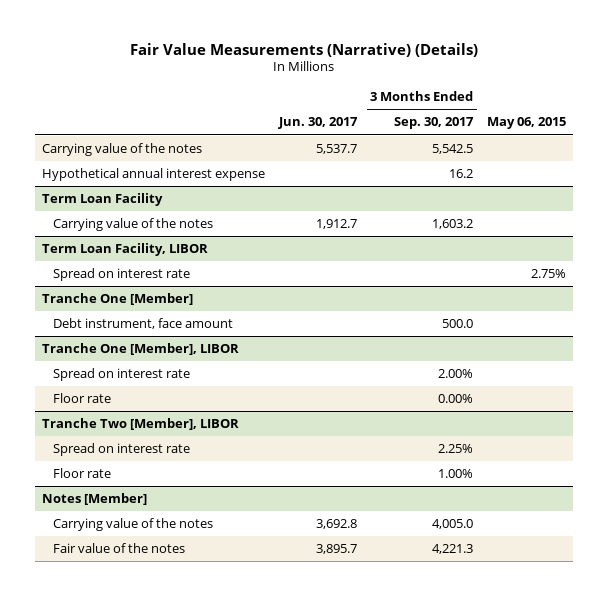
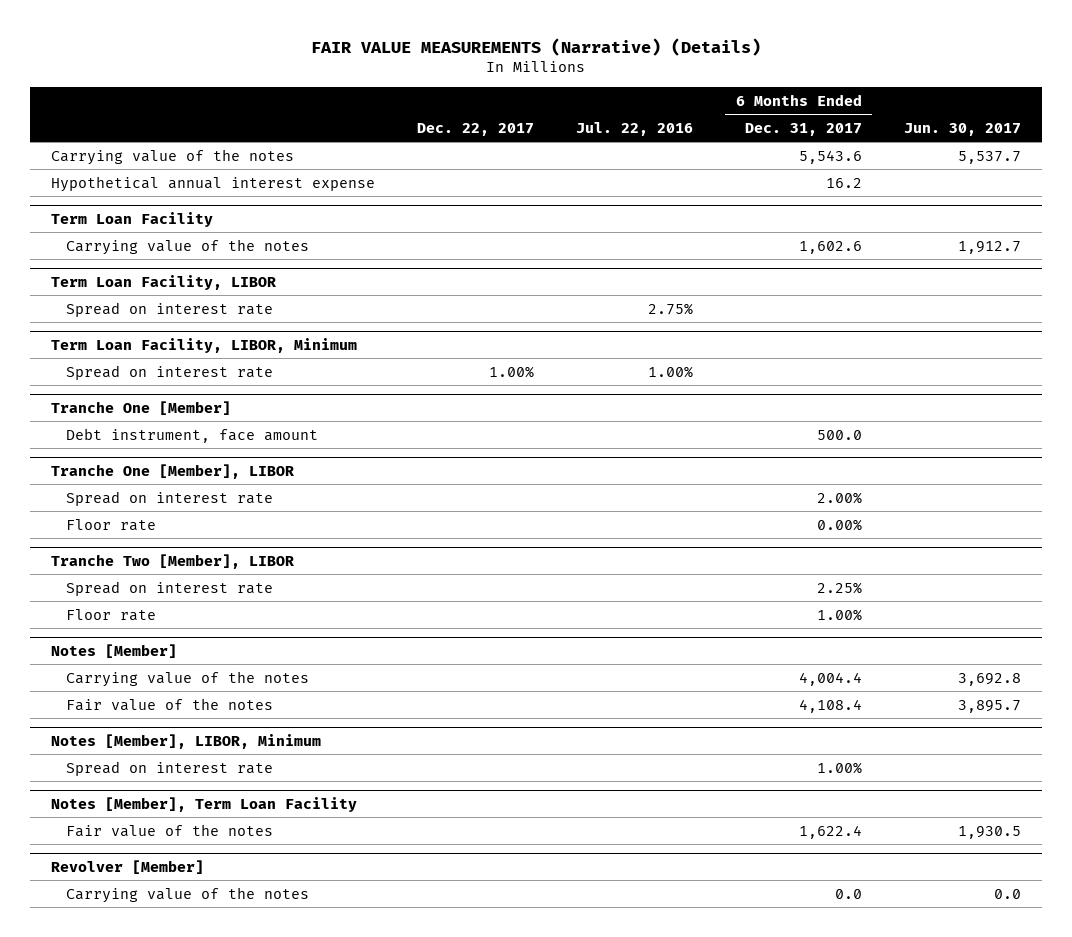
- Fair Value Measurements (Narrative) (Details)
+ FAIR VALUE MEASUREMENTS (Narrative) (Details)
- | Jun. 30, 2017 | 3 Months Ended Sep. 30, 2017 | May 06, 2015
+ | Dec. 22, 2017 | Jul. 22, 2016 | 6 Months Ended Dec. 31, 2017 | Jun. 30, 2017
+ Term Loan Facility, LIBOR, Minimum
+ Spread on interest rate | 1.00% | 1.00% | |
+ Notes [Member], LIBOR, Minimum
+ Spread on interest rate | | | 1.00% |
+ Notes [Member], Term Loan Facility
+ Fair value of the notes | | | 1,622.4 | 1,930.5
+ Revolver [Member]
+ Carrying value of the notes | | | 0.0 | 0.0

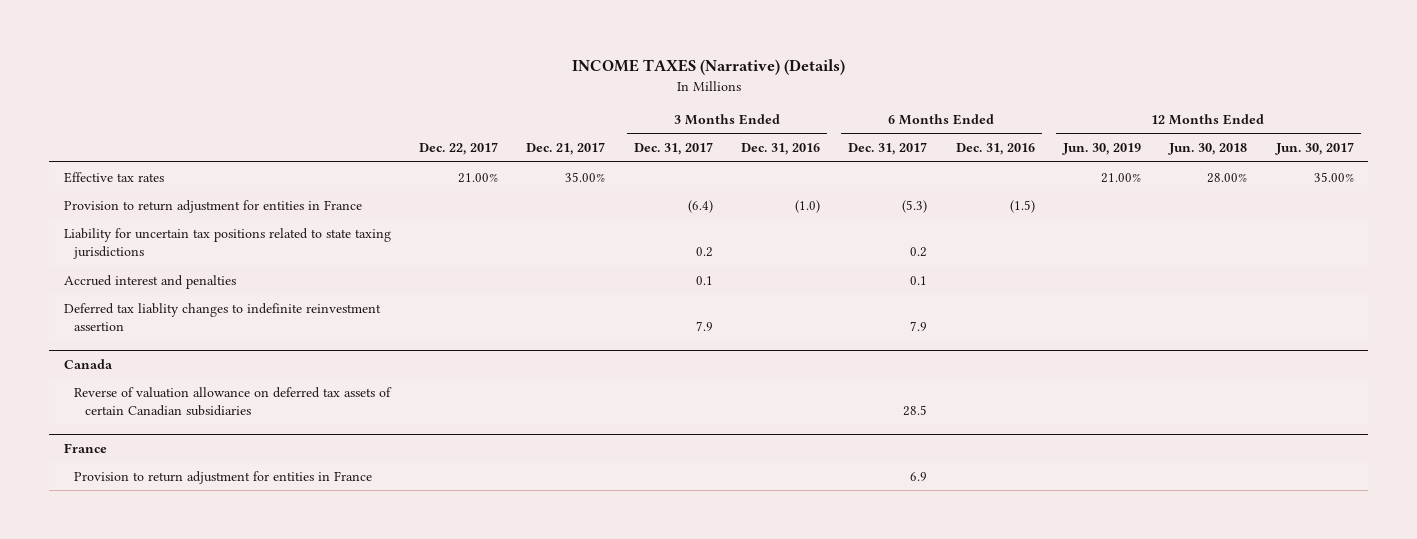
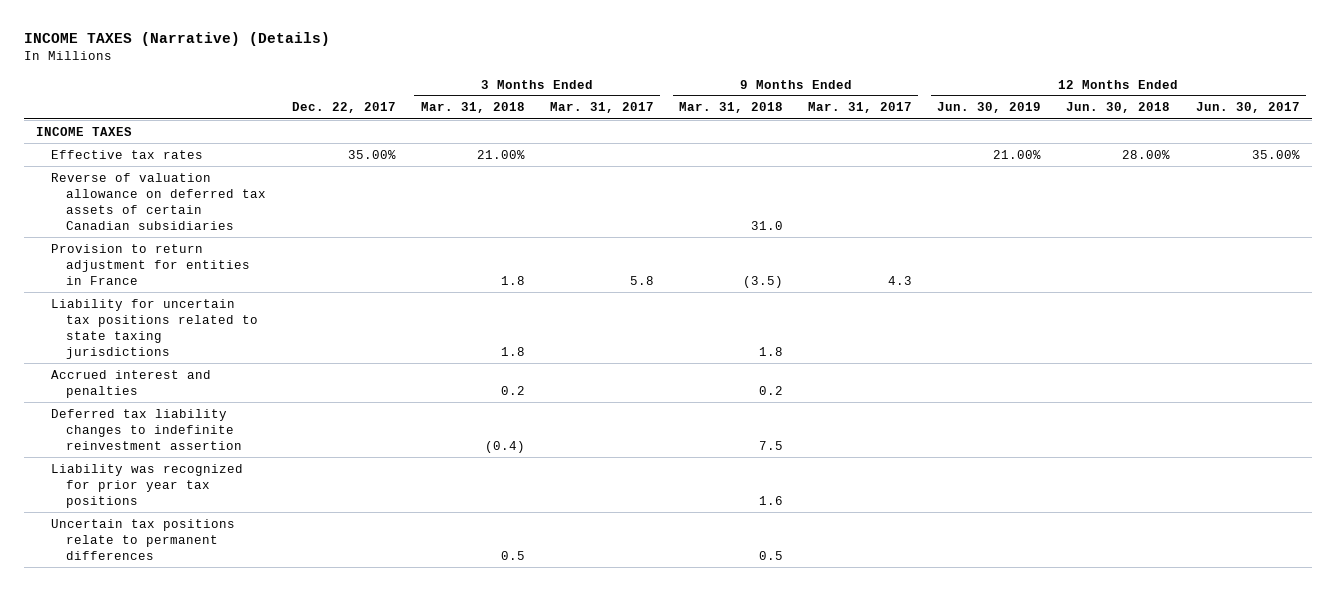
- | Dec. 22, 2017 | Dec. 21, 2017 | 3 Months Ended Dec. 31, 2017 | 3 Months Ended Dec. 31, 2016 | 6 Months Ended Dec. 31, 2017 | 6 Months Ended Dec. 31, 2016 | 12 Months Ended Jun. 30, 2019 | 12 Months Ended Jun. 30, 2018 | 12 Months Ended Jun. 30, 2017
+ | Dec. 22, 2017 | 3 Months Ended Mar. 31, 2018 | 3 Months Ended Mar. 31, 2017 | 9 Months Ended Mar. 31, 2018 | 9 Months Ended Mar. 31, 2017 | 12 Months Ended Jun. 30, 2019 | 12 Months Ended Jun. 30, 2018 | 12 Months Ended Jun. 30, 2017
- Effective tax rates | 21.00% | 35.00% | | | | | 21.00% | 28.00% | 35.00%
+ INCOME TAXES
+ Effective tax rates | 35.00% | 21.00% | | | | 21.00% | 28.00% | 35.00%
+ Reverse of valuation allowance on deferred tax assets of certain Canadian subsidiaries | | | | 31.0 | | | |
- Deferred tax liablity changes to indefinite reinvestment assertion | | | 7.9 | | 7.9 | | | |
- Canada
- Reverse of valuation allowance on deferred tax assets of certain Canadian subsidiaries | | | | | 28.5 | | | |
- France
- Provision to return adjustment for entities in France | | | | | 6.9 | | | |
+ Deferred tax liability changes to indefinite reinvestment assertion | | (0.4) | | 7.5 | | | |
+ Liability was recognized for prior year tax positions | | | | 1.6 | | | |
+ Uncertain tax positions relate to permanent differences | | 0.5 | | 0.5 | | | |

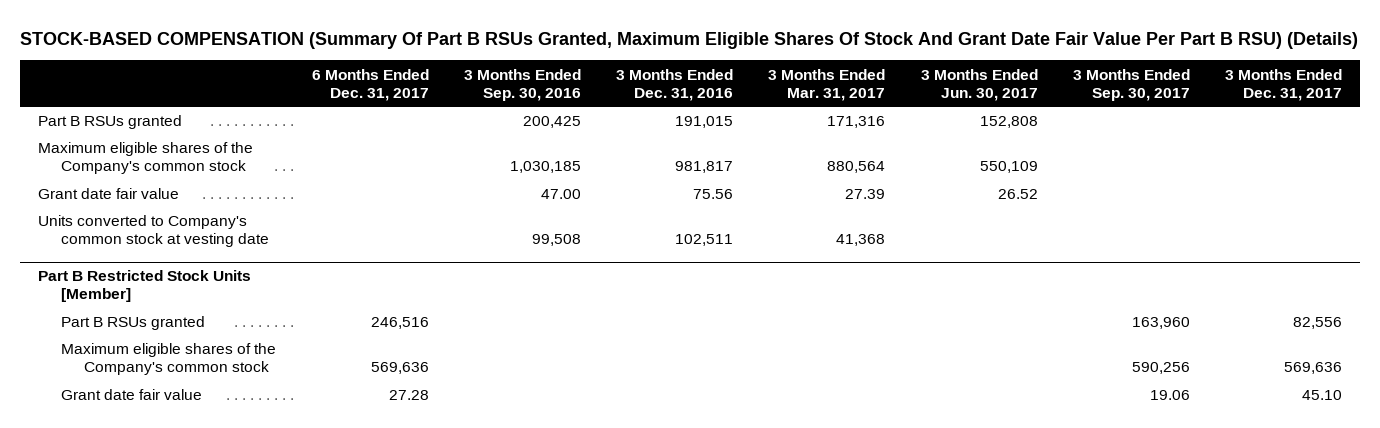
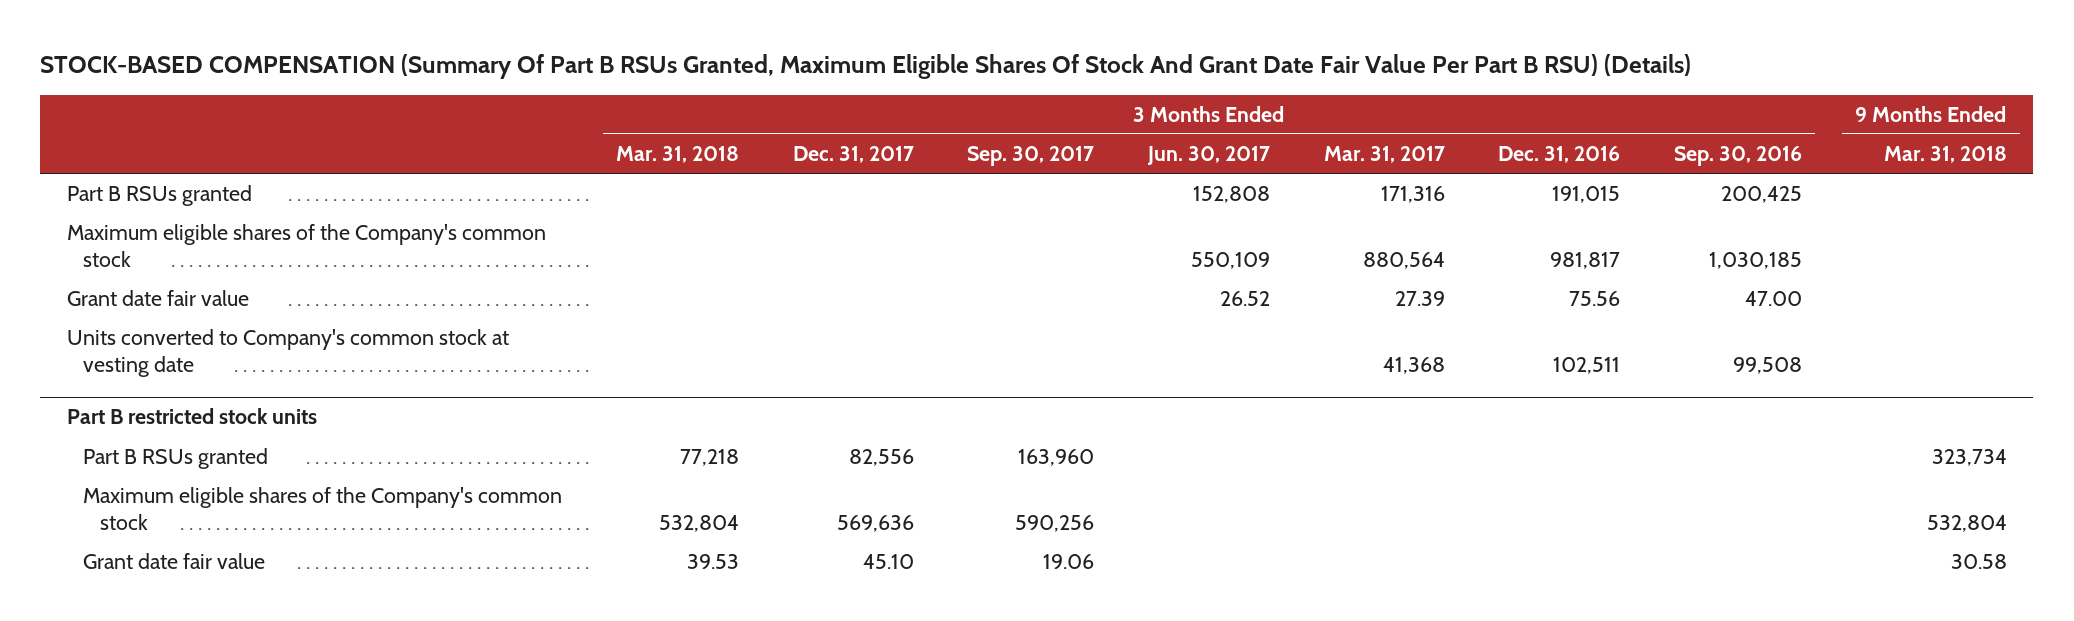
- | 6 Months Ended Dec. 31, 2017 | 3 Months Ended Sep. 30, 2016 | 3 Months Ended Dec. 31, 2016 | 3 Months Ended Mar. 31, 2017 | 3 Months Ended Jun. 30, 2017 | 3 Months Ended Sep. 30, 2017 | 3 Months Ended Dec. 31, 2017
+ | 3 Months Ended Mar. 31, 2018 | 3 Months Ended Dec. 31, 2017 | 3 Months Ended Sep. 30, 2017 | 3 Months Ended Jun. 30, 2017 | 3 Months Ended Mar. 31, 2017 | 3 Months Ended Dec. 31, 2016 | 3 Months Ended Sep. 30, 2016 | 9 Months Ended Mar. 31, 2018
- Part B Restricted Stock Units [Member]
+ Part B restricted stock units

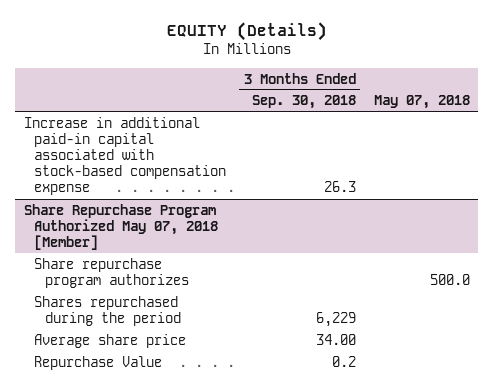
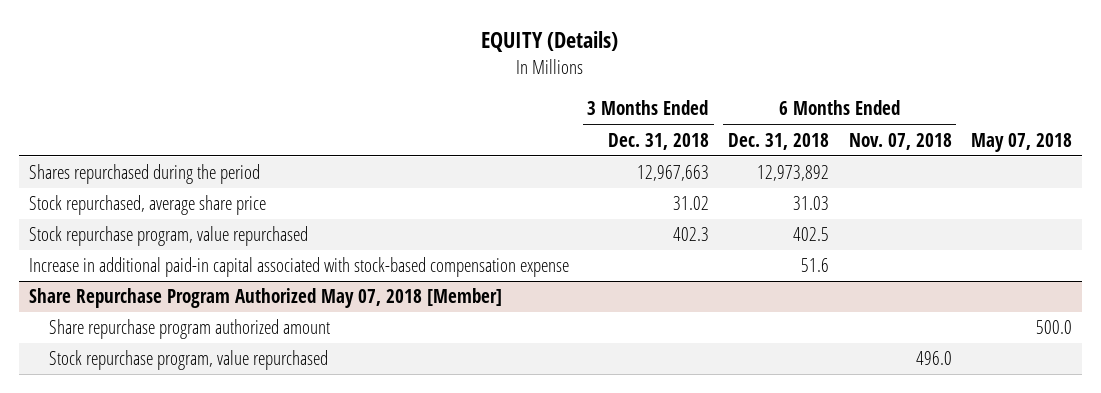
- | 3 Months Ended Sep. 30, 2018 | May 07, 2018
+ | 3 Months Ended Dec. 31, 2018 | 6 Months Ended Dec. 31, 2018 | 6 Months Ended Nov. 07, 2018 | May 07, 2018
+ Shares repurchased during the period | 12,967,663 | 12,973,892 | |
+ Stock repurchased, average share price | 31.02 | 31.03 | |
+ Stock repurchase program, value repurchased | 402.3 | 402.5 | |
@ Share Repurchase Program Authorized May 07, 2018 [Member]
- Share repurchase program authorizes | | 500.0
- Shares repurchased during the period | 6,229 |
- Average share price | 34.00 |
- Repurchase Value | 0.2 |
+ Share repurchase program authorized amount | | | | 500.0
+ Stock repurchase program, value repurchased | | | 496.0 |

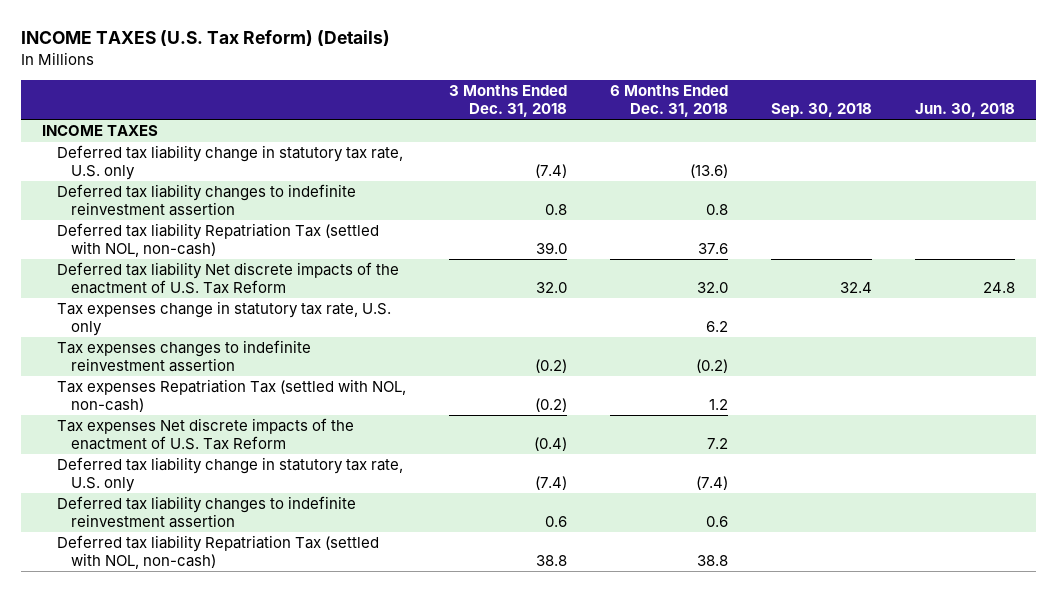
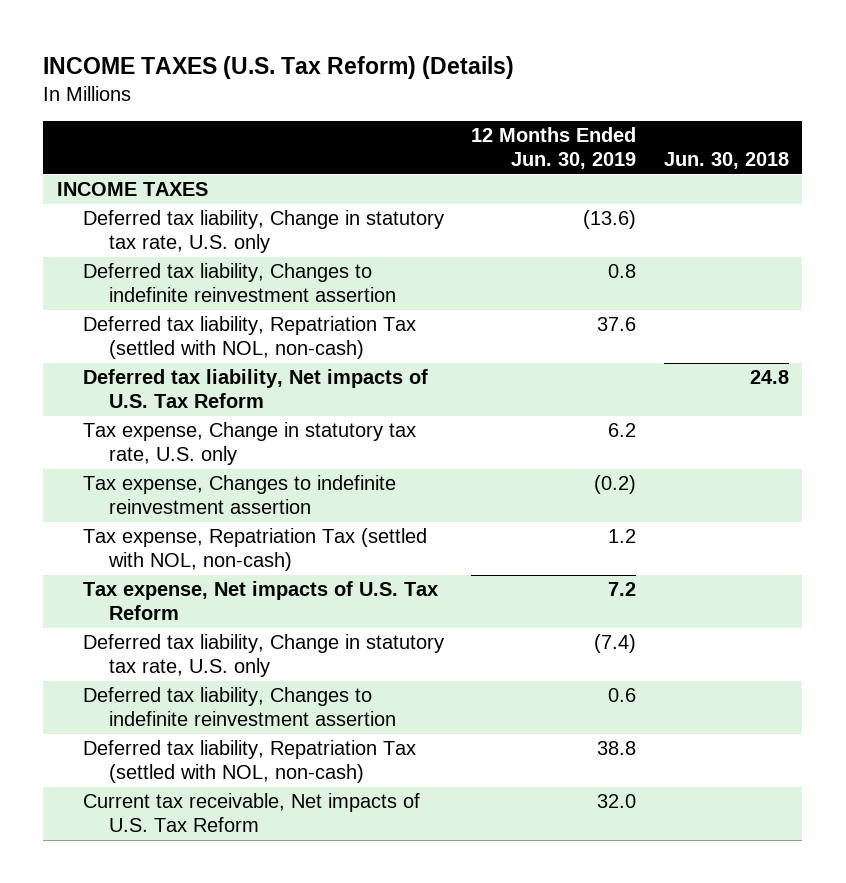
- | 3 Months Ended Dec. 31, 2018 | 6 Months Ended Dec. 31, 2018 | Sep. 30, 2018 | Jun. 30, 2018
+ | 12 Months Ended Jun. 30, 2019 | Jun. 30, 2018
- Deferred tax liability change in statutory tax rate, U.S. only | (7.4) | (13.6) | |
- Deferred tax liability changes to indefinite reinvestment assertion | 0.8 | 0.8 | |
- Deferred tax liability Repatriation Tax (settled with NOL, non-cash) | 39.0 | 37.6 | |
- Deferred tax liability Net discrete impacts of the enactment of U.S. Tax Reform | 32.0 | 32.0 | 32.4 | 24.8
- Tax expenses change in statutory tax rate, U.S. only | | 6.2 | |
- Tax expenses changes to indefinite reinvestment assertion | (0.2) | (0.2) | |
- Tax expenses Repatriation Tax (settled with NOL, non-cash) | (0.2) | 1.2 | |
- Tax expenses Net discrete impacts of the enactment of U.S. Tax Reform | (0.4) | 7.2 | |
- Deferred tax liability change in statutory tax rate, U.S. only | (7.4) | (7.4) | |
- Deferred tax liability changes to indefinite reinvestment assertion | 0.6 | 0.6 | |
- Deferred tax liability Repatriation Tax (settled with NOL, non-cash) | 38.8 | 38.8 | |
+ Deferred tax liability, Change in statutory tax rate, U.S. only | (13.6) |
+ Deferred tax liability, Changes to indefinite reinvestment assertion | 0.8 |
+ Deferred tax liability, Repatriation Tax (settled with NOL, non-cash) | 37.6 |
+ Deferred tax liability, Net impacts of U.S. Tax Reform | | 24.8
+ Tax expense, Change in statutory tax rate, U.S. only | 6.2 |
+ Tax expense, Changes to indefinite reinvestment assertion | (0.2) |
+ Tax expense, Repatriation Tax (settled with NOL, non-cash) | 1.2 |
+ Tax expense, Net impacts of U.S. Tax Reform | 7.2 |
+ Deferred tax liability, Change in statutory tax rate, U.S. only | (7.4) |
+ Deferred tax liability, Changes to indefinite reinvestment assertion | 0.6 |
+ Deferred tax liability, Repatriation Tax (settled with NOL, non-cash) | 38.8 |
+ Current tax receivable, Net impacts of U.S. Tax Reform | 32.0 |

